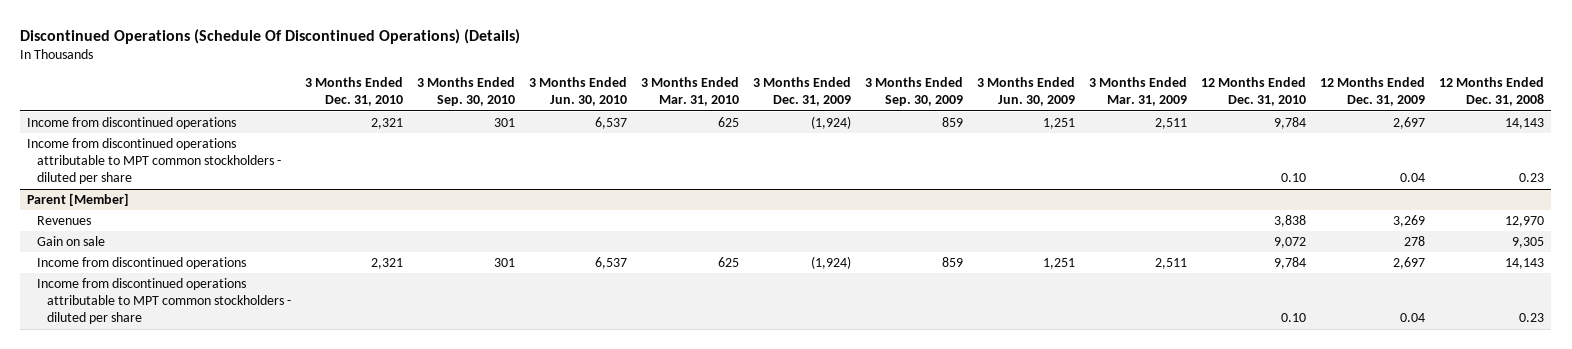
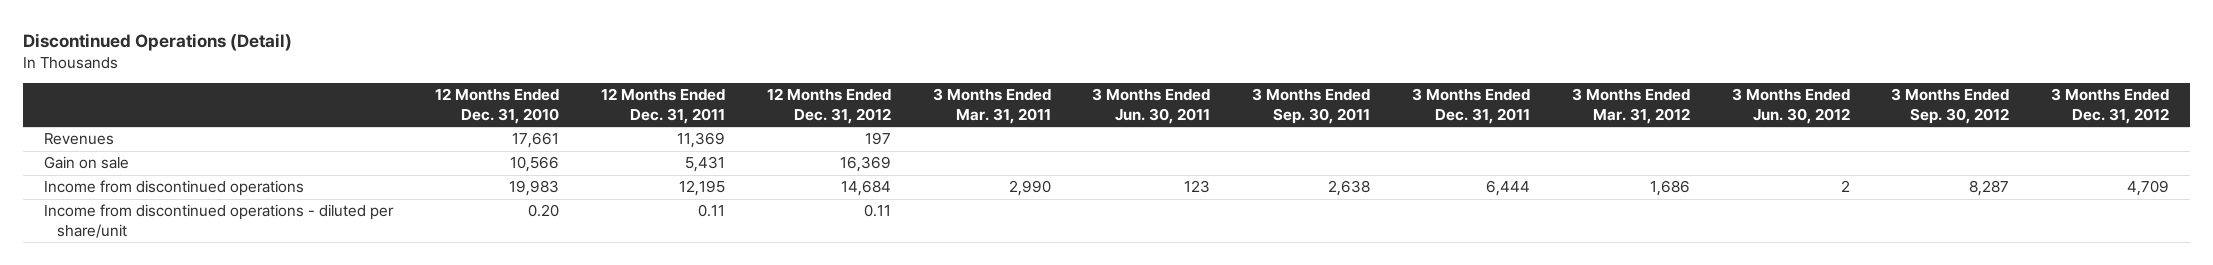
- Discontinued Operations (Schedule Of Discontinued Operations) (Details)
+ Discontinued Operations (Detail)
- | 3 Months Ended Dec. 31, 2010 | 3 Months Ended Sep. 30, 2010 | 3 Months Ended Jun. 30, 2010 | 3 Months Ended Mar. 31, 2010 | 3 Months Ended Dec. 31, 2009 | 3 Months Ended Sep. 30, 2009 | 3 Months Ended Jun. 30, 2009 | 3 Months Ended Mar. 31, 2009 | 12 Months Ended Dec. 31, 2010 | 12 Months Ended Dec. 31, 2009 | 12 Months Ended Dec. 31, 2008
+ | 12 Months Ended Dec. 31, 2010 | 12 Months Ended Dec. 31, 2011 | 12 Months Ended Dec. 31, 2012 | 3 Months Ended Mar. 31, 2011 | 3 Months Ended Jun. 30, 2011 | 3 Months Ended Sep. 30, 2011 | 3 Months Ended Dec. 31, 2011 | 3 Months Ended Mar. 31, 2012 | 3 Months Ended Jun. 30, 2012 | 3 Months Ended Sep. 30, 2012 | 3 Months Ended Dec. 31, 2012
- Income from discontinued operations | 2,321 | 301 | 6,537 | 625 | (1,924) | 859 | 1,251 | 2,511 | 9,784 | 2,697 | 14,143
- Income from discontinued operations attributable to MPT common stockholders - diluted per share | | | | | | | | | 0.10 | 0.04 | 0.23
- Parent [Member]
- Revenues | | | | | | | | | 3,838 | 3,269 | 12,970
- Gain on sale | | | | | | | | | 9,072 | 278 | 9,305
- Income from discontinued operations | 2,321 | 301 | 6,537 | 625 | (1,924) | 859 | 1,251 | 2,511 | 9,784 | 2,697 | 14,143
- Income from discontinued operations attributable to MPT common stockholders - diluted per share | | | | | | | | | 0.10 | 0.04 | 0.23
+ Revenues | 17,661 | 11,369 | 197 | | | | | | | |
+ Gain on sale | 10,566 | 5,431 | 16,369 | | | | | | | |
+ Income from discontinued operations | 19,983 | 12,195 | 14,684 | 2,990 | 123 | 2,638 | 6,444 | 1,686 | 2 | 8,287 | 4,709
+ Income from discontinued operations - diluted per share/unit | 0.20 | 0.11 | 0.11 | | | | | | | |

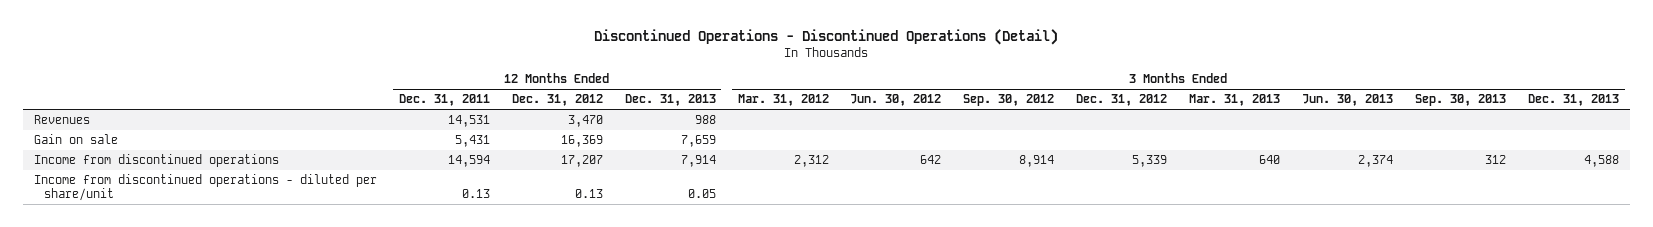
- Discontinued Operations (Detail)
+ Discontinued Operations - Discontinued Operations (Detail)
- | 12 Months Ended Dec. 31, 2010 | 12 Months Ended Dec. 31, 2011 | 12 Months Ended Dec. 31, 2012 | 3 Months Ended Mar. 31, 2011 | 3 Months Ended Jun. 30, 2011 | 3 Months Ended Sep. 30, 2011 | 3 Months Ended Dec. 31, 2011 | 3 Months Ended Mar. 31, 2012 | 3 Months Ended Jun. 30, 2012 | 3 Months Ended Sep. 30, 2012 | 3 Months Ended Dec. 31, 2012
+ | 12 Months Ended Dec. 31, 2011 | 12 Months Ended Dec. 31, 2012 | 12 Months Ended Dec. 31, 2013 | 3 Months Ended Mar. 31, 2012 | 3 Months Ended Jun. 30, 2012 | 3 Months Ended Sep. 30, 2012 | 3 Months Ended Dec. 31, 2012 | 3 Months Ended Mar. 31, 2013 | 3 Months Ended Jun. 30, 2013 | 3 Months Ended Sep. 30, 2013 | 3 Months Ended Dec. 31, 2013
- Revenues | 17,661 | 11,369 | 197 | | | | | | | |
+ Revenues | 14,531 | 3,470 | 988 | | | | | | | |
- Income from discontinued operations | 19,983 | 12,195 | 14,684 | 2,990 | 123 | 2,638 | 6,444 | 1,686 | 2 | 8,287 | 4,709
- Income from discontinued operations - diluted per share/unit | 0.20 | 0.11 | 0.11 | | | | | | | |
+ Income from discontinued operations | 14,594 | 17,207 | 7,914 | 2,312 | 642 | 8,914 | 5,339 | 640 | 2,374 | 312 | 4,588
+ Income from discontinued operations - diluted per share/unit | 0.13 | 0.13 | 0.05 | | | | | | | |

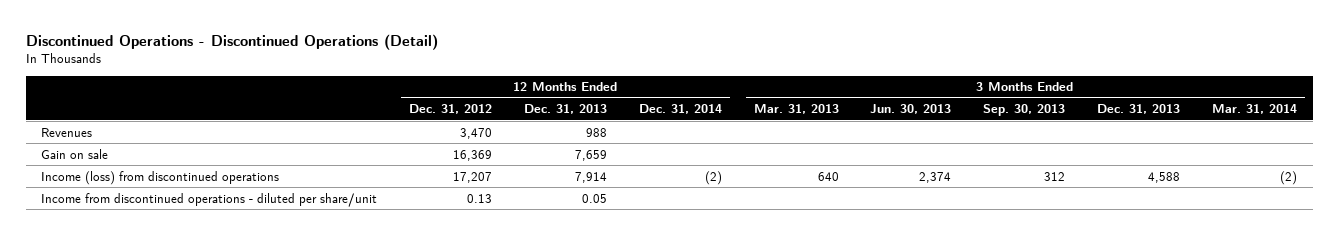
- | 12 Months Ended Dec. 31, 2011 | 12 Months Ended Dec. 31, 2012 | 12 Months Ended Dec. 31, 2013 | 3 Months Ended Mar. 31, 2012 | 3 Months Ended Jun. 30, 2012 | 3 Months Ended Sep. 30, 2012 | 3 Months Ended Dec. 31, 2012 | 3 Months Ended Mar. 31, 2013 | 3 Months Ended Jun. 30, 2013 | 3 Months Ended Sep. 30, 2013 | 3 Months Ended Dec. 31, 2013
+ | 12 Months Ended Dec. 31, 2012 | 12 Months Ended Dec. 31, 2013 | 12 Months Ended Dec. 31, 2014 | 3 Months Ended Mar. 31, 2013 | 3 Months Ended Jun. 30, 2013 | 3 Months Ended Sep. 30, 2013 | 3 Months Ended Dec. 31, 2013 | 3 Months Ended Mar. 31, 2014
- Income from discontinued operations | 14,594 | 17,207 | 7,914 | 2,312 | 642 | 8,914 | 5,339 | 640 | 2,374 | 312 | 4,588
+ Income (loss) from discontinued operations | 17,207 | 7,914 | (2) | 640 | 2,374 | 312 | 4,588 | (2)

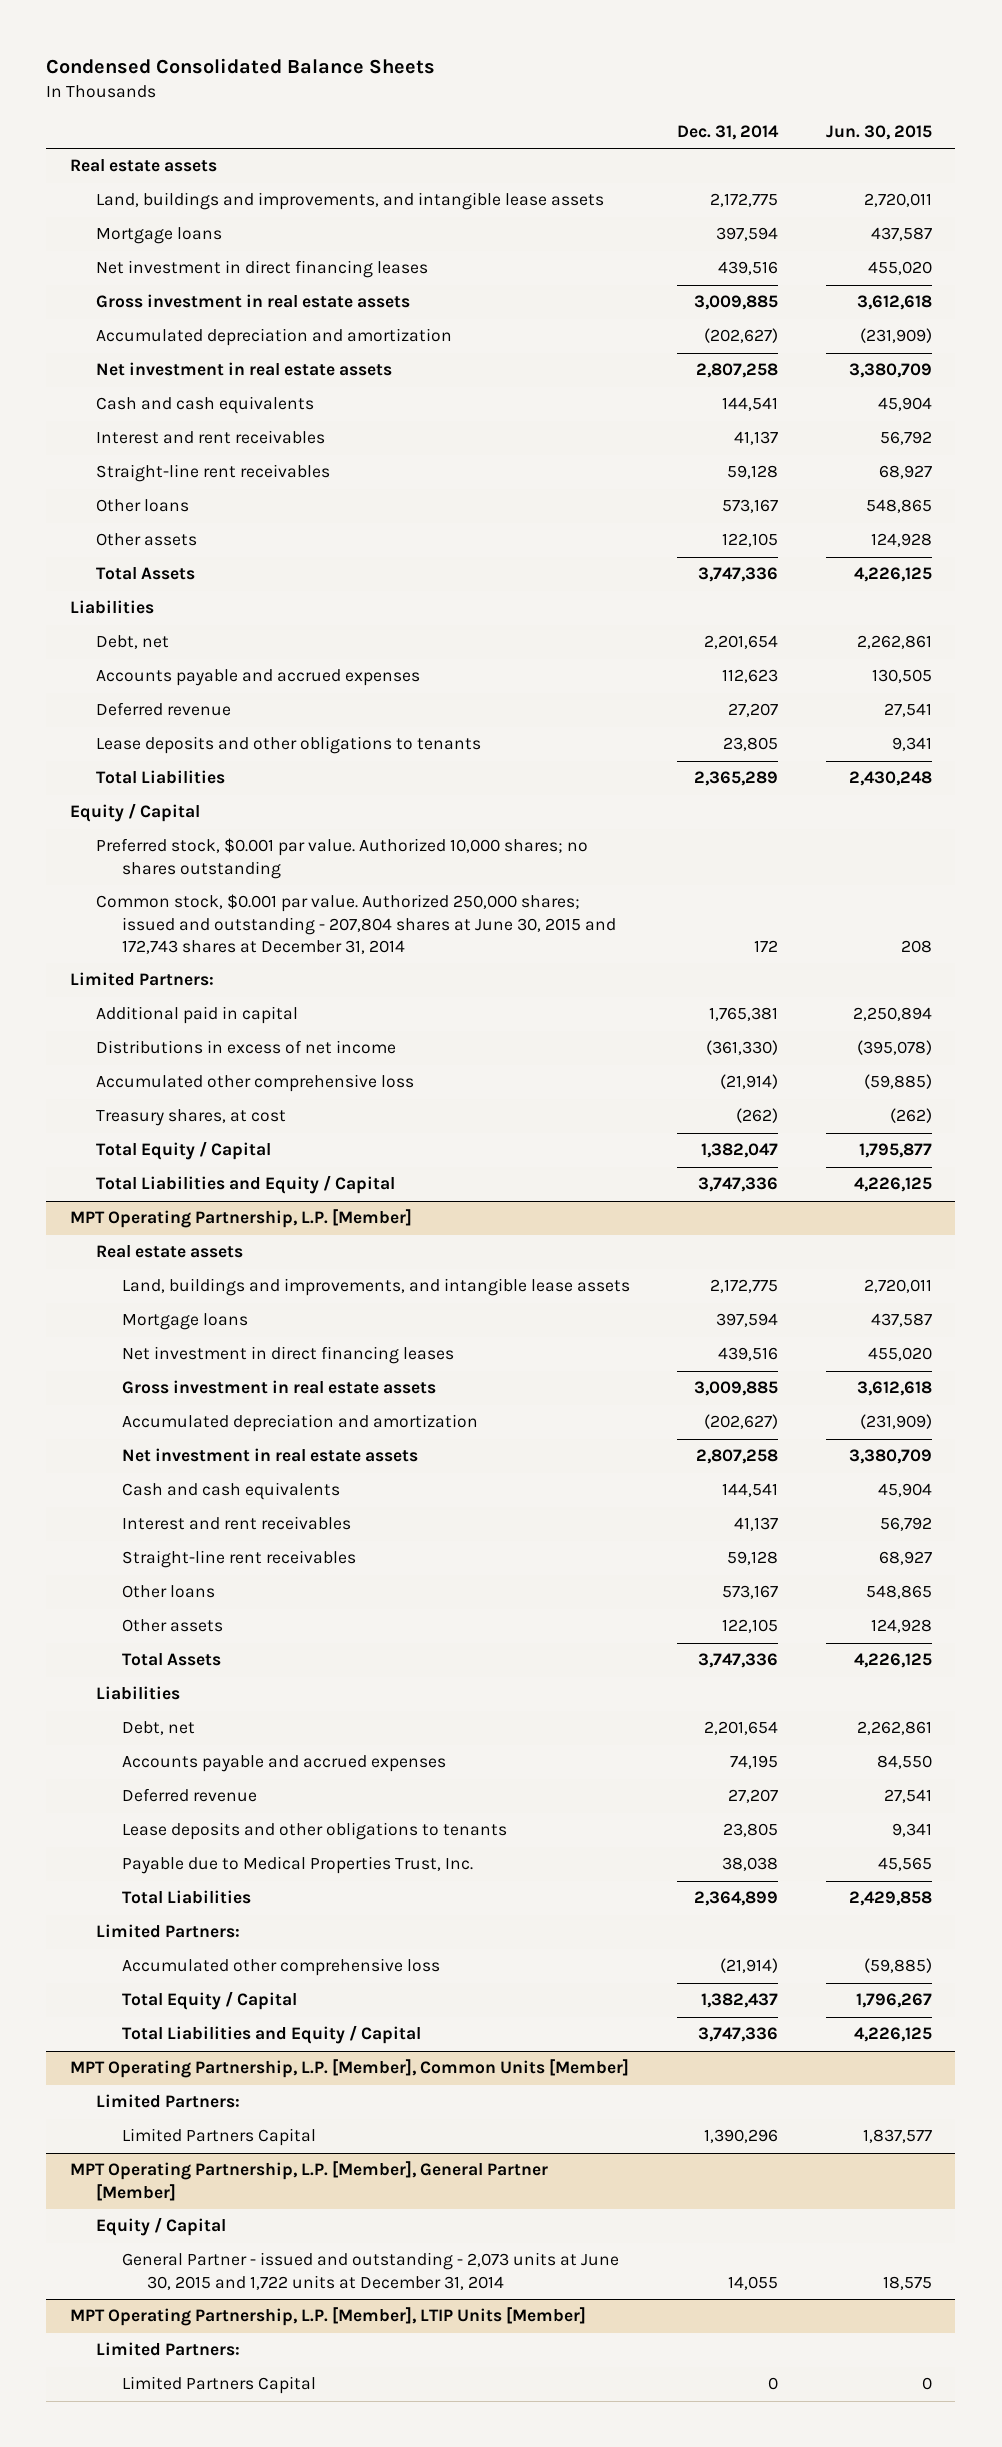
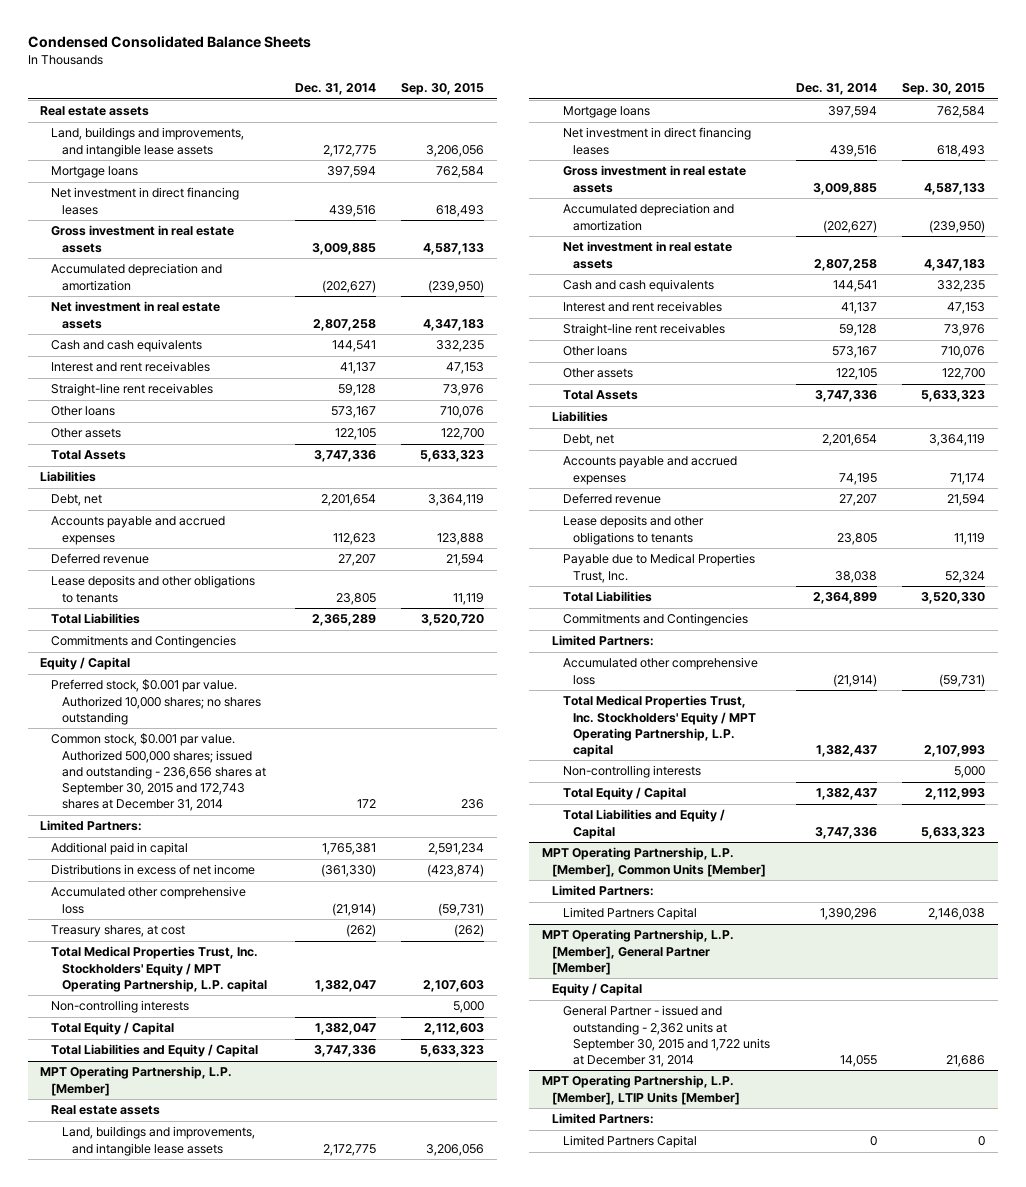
- | Dec. 31, 2014 | Jun. 30, 2015
+ | Dec. 31, 2014 | Sep. 30, 2015
+ Commitments and Contingencies
- Common stock, $0.001 par value. Authorized 250,000 shares; issued and outstanding - 207,804 shares at June 30, 2015 and 172,743 shares at December 31, 2014 | 172 | 208
+ Common stock, $0.001 par value. Authorized 500,000 shares; issued and outstanding - 236,656 shares at September 30, 2015 and 172,743 shares at December 31, 2014 | 172 | 236
+ Total Medical Properties Trust, Inc. Stockholders' Equity / MPT Operating Partnership, L.P. capital | 1,382,047 | 2,107,603
+ Non-controlling interests | | 5,000
@ MPT Operating Partnership, L.P. [Member]
+ Commitments and Contingencies
+ Total Medical Properties Trust, Inc. Stockholders' Equity / MPT Operating Partnership, L.P. capital | 1,382,437 | 2,107,993
+ Non-controlling interests | | 5,000
@ MPT Operating Partnership, L.P. [Member], General Partner [Member]
- General Partner - issued and outstanding - 2,073 units at June 30, 2015 and 1,722 units at December 31, 2014 | 14,055 | 18,575
+ General Partner - issued and outstanding - 2,362 units at September 30, 2015 and 1,722 units at December 31, 2014 | 14,055 | 21,686

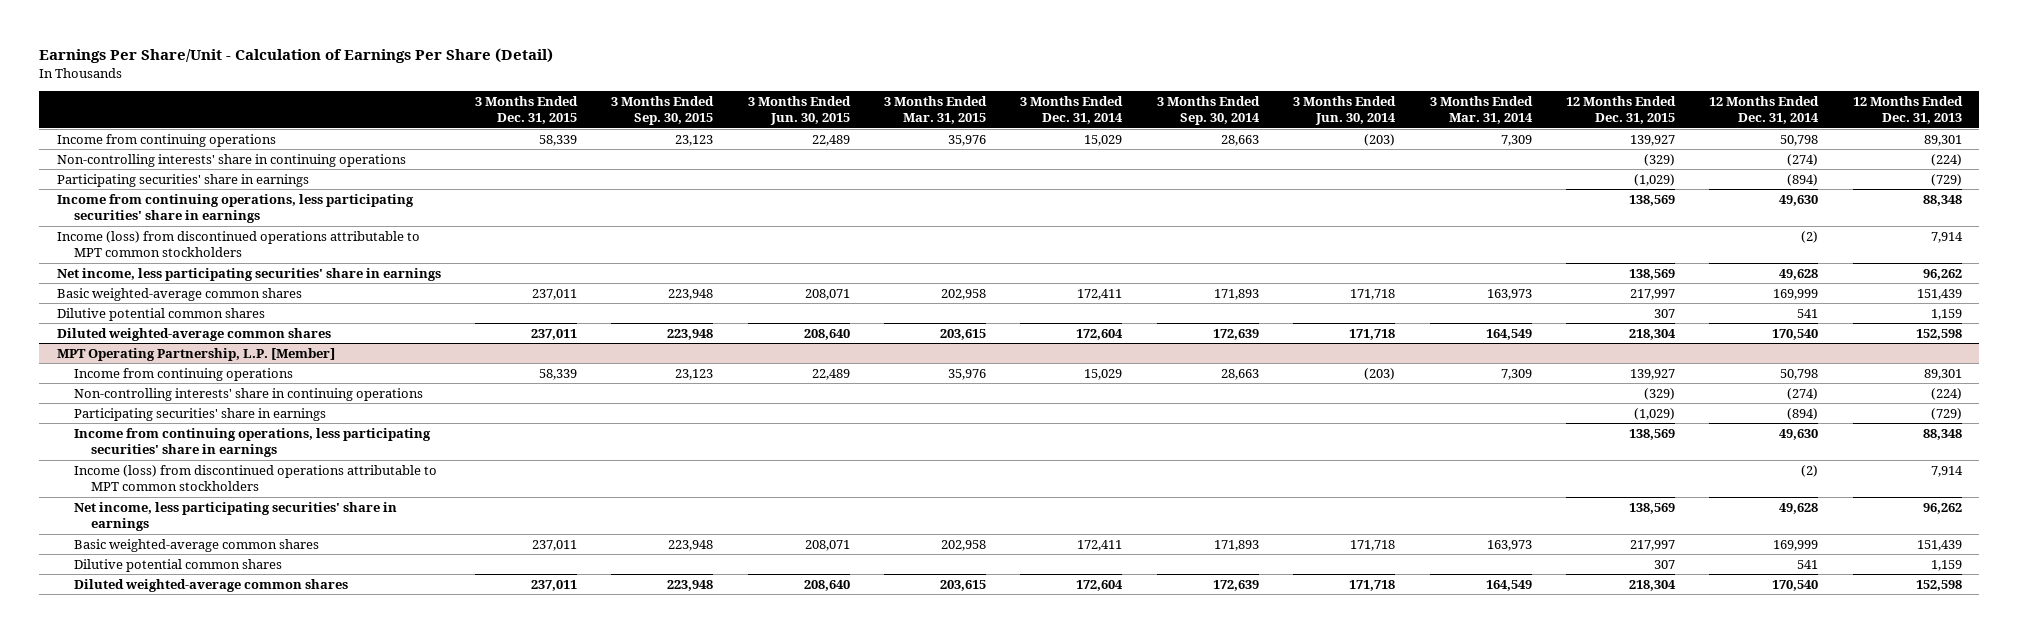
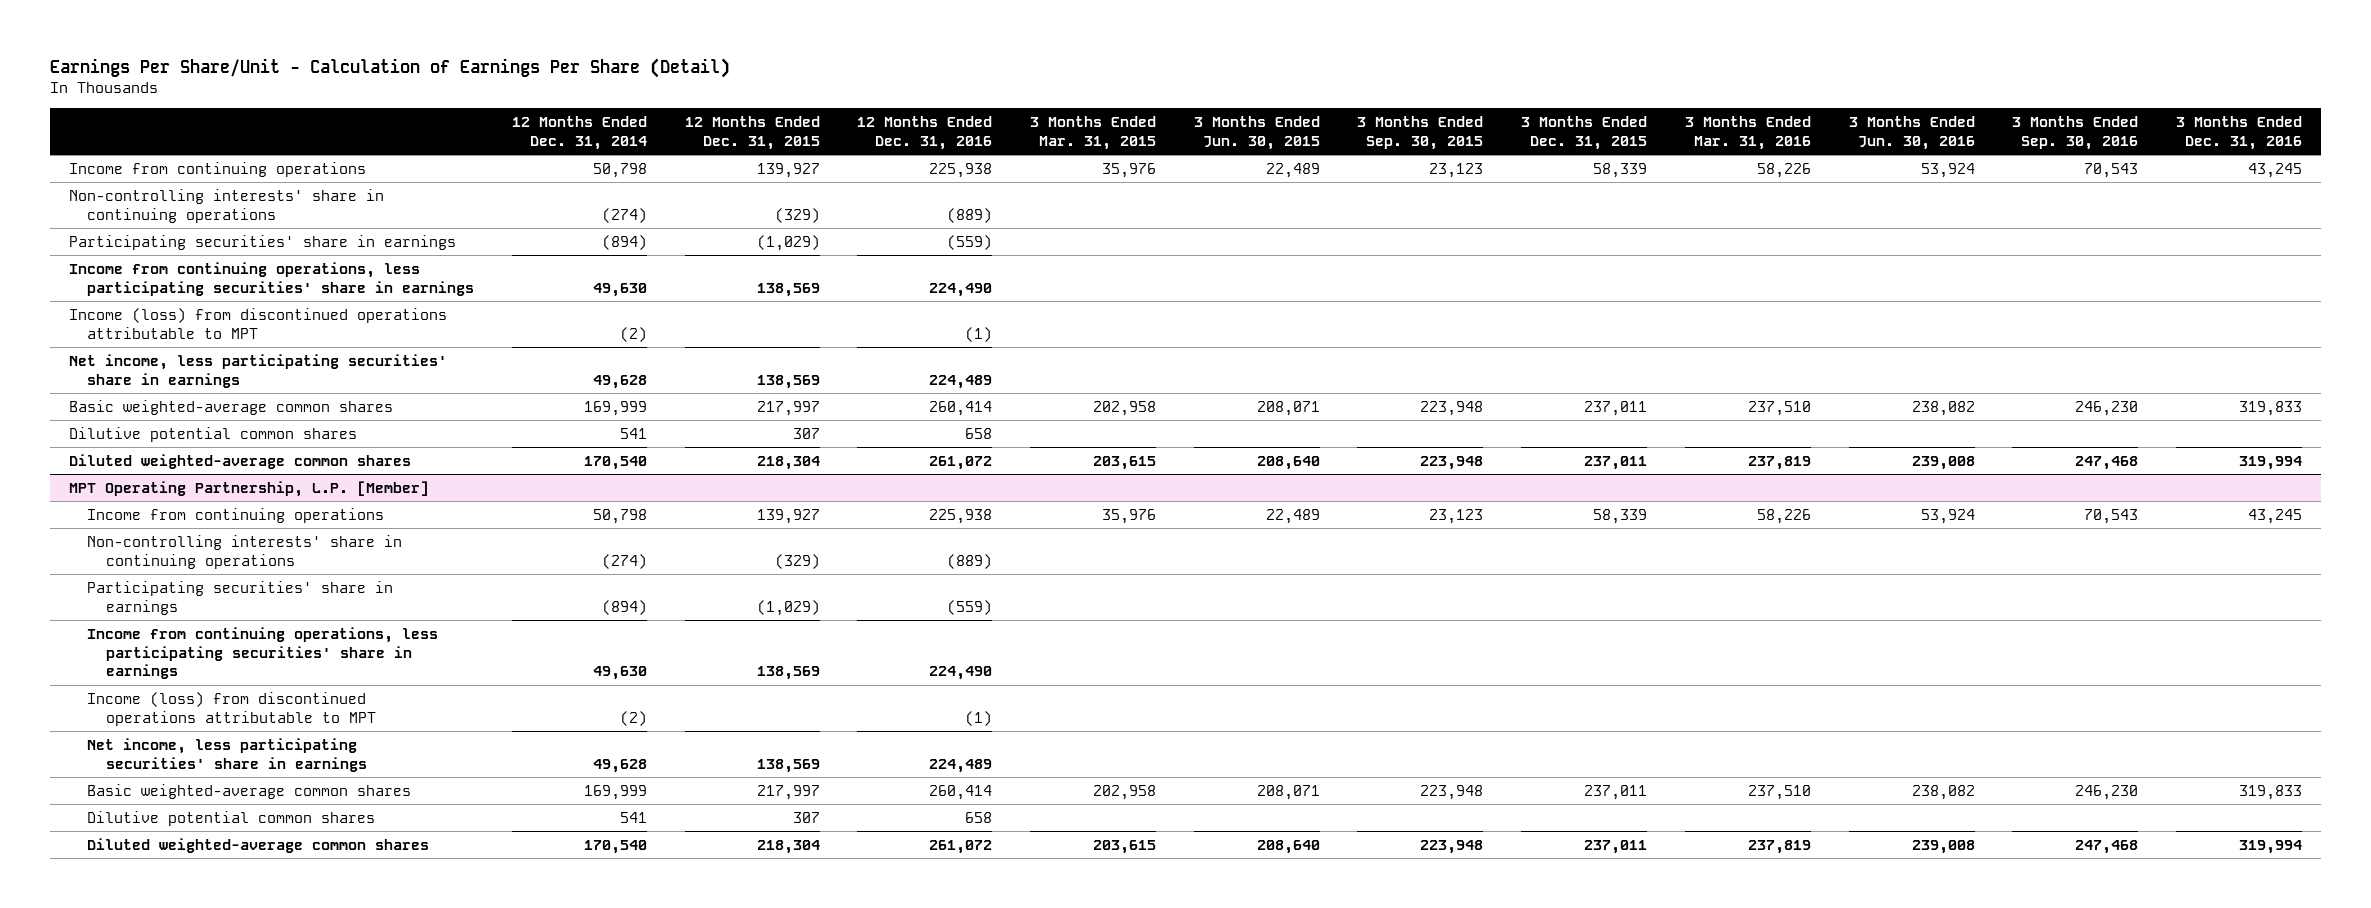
- | 3 Months Ended Dec. 31, 2015 | 3 Months Ended Sep. 30, 2015 | 3 Months Ended Jun. 30, 2015 | 3 Months Ended Mar. 31, 2015 | 3 Months Ended Dec. 31, 2014 | 3 Months Ended Sep. 30, 2014 | 3 Months Ended Jun. 30, 2014 | 3 Months Ended Mar. 31, 2014 | 12 Months Ended Dec. 31, 2015 | 12 Months Ended Dec. 31, 2014 | 12 Months Ended Dec. 31, 2013
+ | 12 Months Ended Dec. 31, 2014 | 12 Months Ended Dec. 31, 2015 | 12 Months Ended Dec. 31, 2016 | 3 Months Ended Mar. 31, 2015 | 3 Months Ended Jun. 30, 2015 | 3 Months Ended Sep. 30, 2015 | 3 Months Ended Dec. 31, 2015 | 3 Months Ended Mar. 31, 2016 | 3 Months Ended Jun. 30, 2016 | 3 Months Ended Sep. 30, 2016 | 3 Months Ended Dec. 31, 2016
- Income (loss) from discontinued operations attributable to MPT common stockholders | | | | | | | | | | (2) | 7,914
+ Income (loss) from discontinued operations attributable to MPT | (2) | | (1) | | | | | | | |
@ MPT Operating Partnership, L.P. [Member]
- Income (loss) from discontinued operations attributable to MPT common stockholders | | | | | | | | | | (2) | 7,914
+ Income (loss) from discontinued operations attributable to MPT | (2) | | (1) | | | | | | | |

